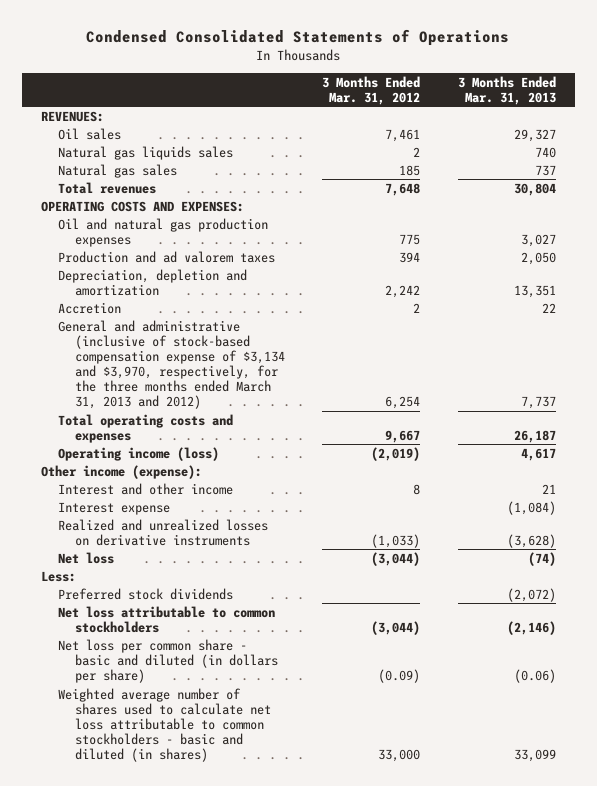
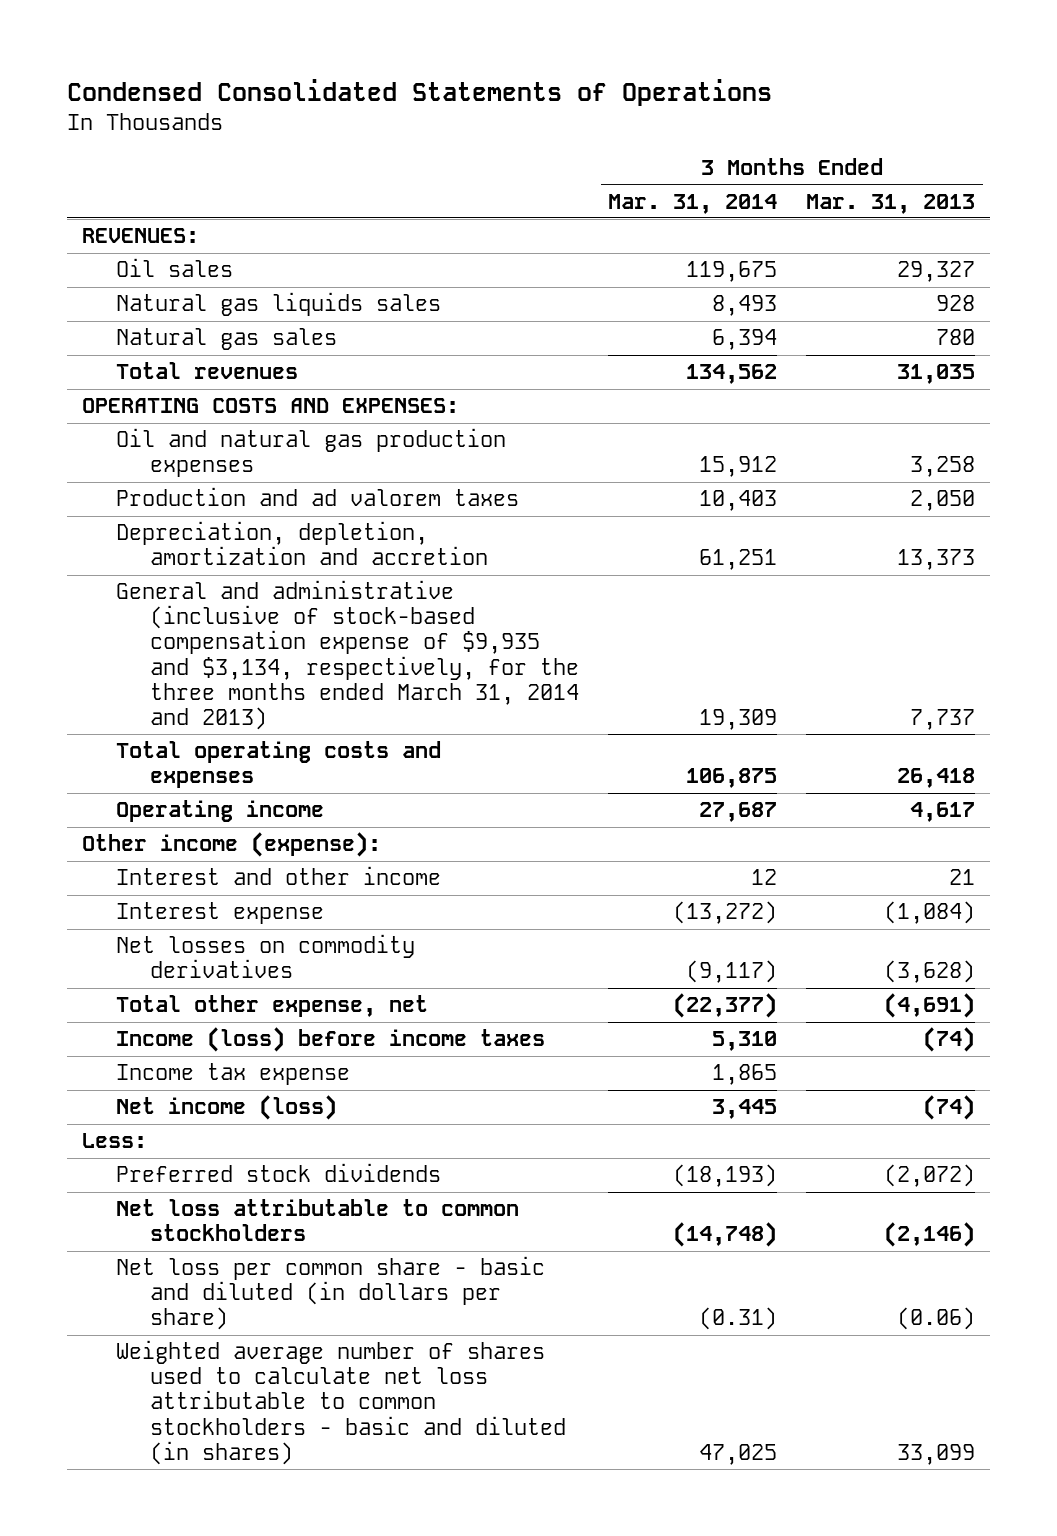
- | 3 Months Ended Mar. 31, 2012 | 3 Months Ended Mar. 31, 2013
+ | 3 Months Ended Mar. 31, 2014 | 3 Months Ended Mar. 31, 2013
- Natural gas liquids sales | 2 | 740
- Natural gas sales | 185 | 737
- Total revenues | 7,648 | 30,804
+ Natural gas liquids sales | 8,493 | 928
+ Natural gas sales | 6,394 | 780
+ Total revenues | 134,562 | 31,035
- Oil and natural gas production expenses | 775 | 3,027
+ Oil and natural gas production expenses | 15,912 | 3,258
- Depreciation, depletion and amortization | 2,242 | 13,351
- Accretion | 2 | 22
- General and administrative (inclusive of stock-based compensation expense of $3,134 and $3,970, respectively, for the three months ended March 31, 2013 and 2012) | 6,254 | 7,737
- Total operating costs and expenses | 9,667 | 26,187
- Operating income (loss) | (2,019) | 4,617
+ Depreciation, depletion, amortization and accretion | 61,251 | 13,373
+ General and administrative (inclusive of stock-based compensation expense of $9,935 and $3,134, respectively, for the three months ended March 31, 2014 and 2013) | 19,309 | 7,737
+ Total operating costs and expenses | 106,875 | 26,418
+ Operating income | 27,687 | 4,617
- Realized and unrealized losses on derivative instruments | (1,033) | (3,628)
- Net loss | (3,044) | (74)
+ Net losses on commodity derivatives | (9,117) | (3,628)
+ Total other expense, net | (22,377) | (4,691)
+ Income (loss) before income taxes | 5,310 | (74)
+ Income tax expense | 1,865 |
+ Net income (loss) | 3,445 | (74)

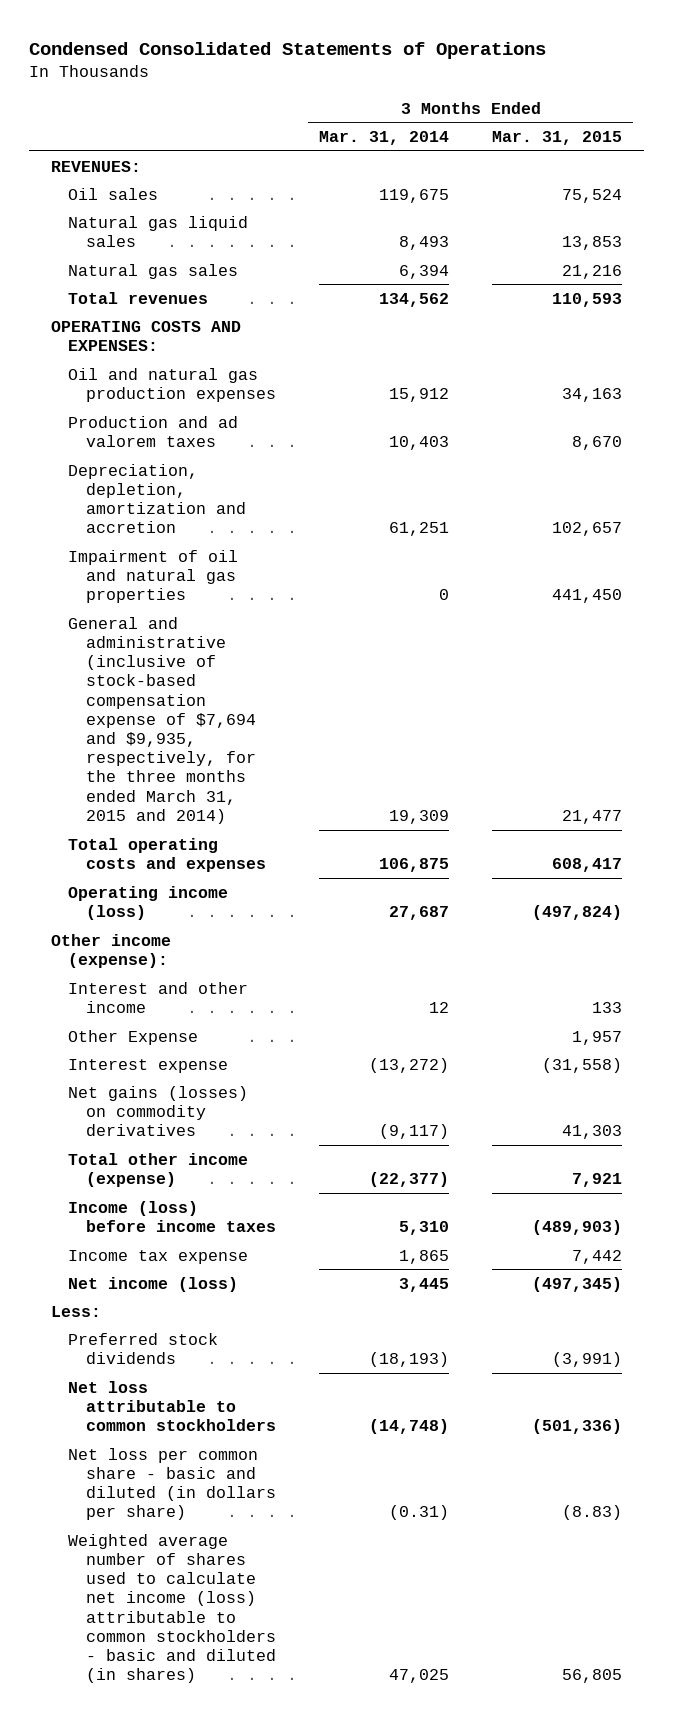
- | 3 Months Ended Mar. 31, 2014 | 3 Months Ended Mar. 31, 2013
+ | 3 Months Ended Mar. 31, 2014 | 3 Months Ended Mar. 31, 2015
- Natural gas liquids sales | 8,493 | 928
+ Natural gas liquid sales | 8,493 | 13,853
- General and administrative (inclusive of stock-based compensation expense of $9,935 and $3,134, respectively, for the three months ended March 31, 2014 and 2013) | 19,309 | 7,737
+ Impairment of oil and natural gas properties | 0 | 441,450
+ General and administrative (inclusive of stock-based compensation expense of $7,694 and $9,935, respectively, for the three months ended March 31, 2015 and 2014) | 19,309 | 21,477
- Operating income | 27,687 | 4,617
+ Operating income (loss) | 27,687 | (497,824)
+ Other Expense | | 1,957
- Net losses on commodity derivatives | (9,117) | (3,628)
- Total other expense, net | (22,377) | (4,691)
+ Net gains (losses) on commodity derivatives | (9,117) | 41,303
+ Total other income (expense) | (22,377) | 7,921
- Weighted average number of shares used to calculate net loss attributable to common stockholders - basic and diluted (in shares) | 47,025 | 33,099
+ Weighted average number of shares used to calculate net income (loss) attributable to common stockholders - basic and diluted (in shares) | 47,025 | 56,805

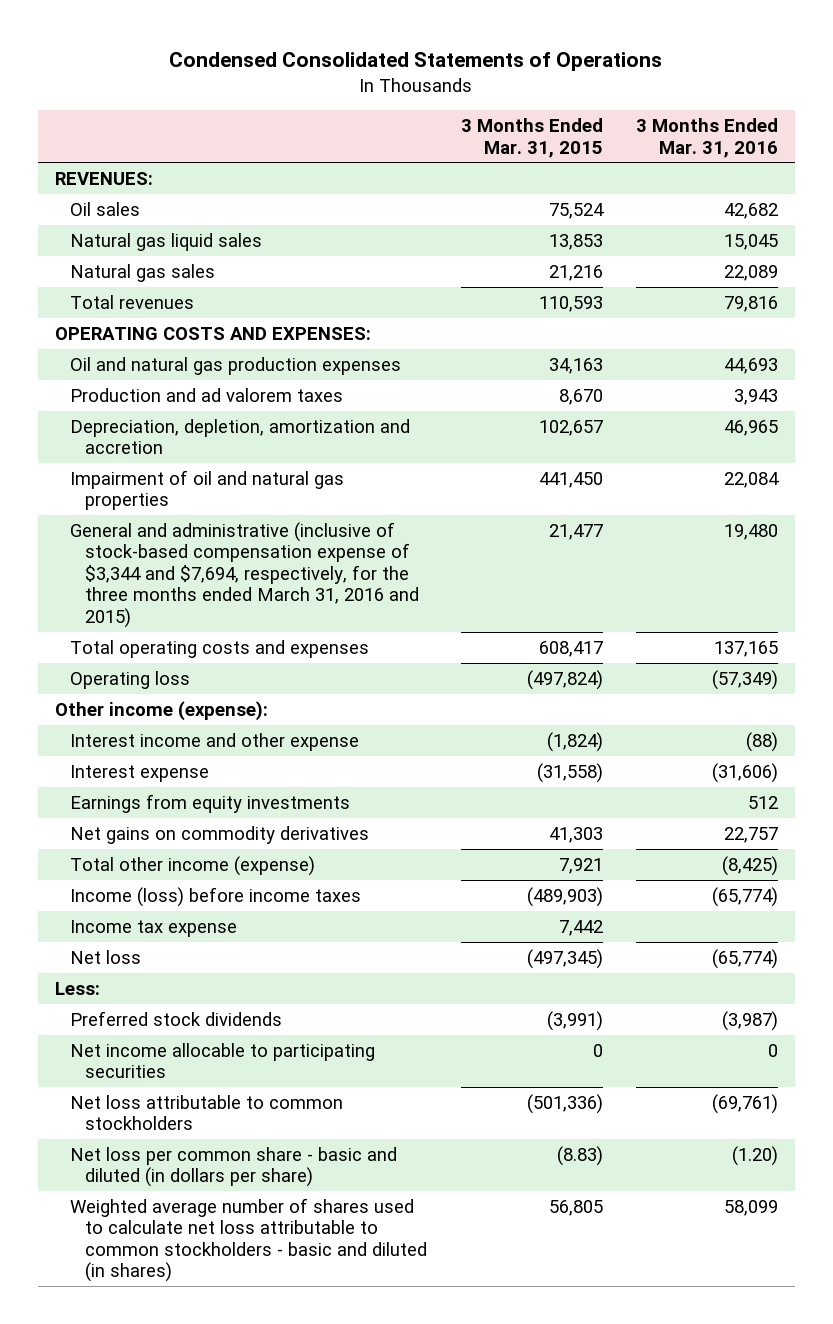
- | 3 Months Ended Mar. 31, 2014 | 3 Months Ended Mar. 31, 2015
+ | 3 Months Ended Mar. 31, 2015 | 3 Months Ended Mar. 31, 2016
- General and administrative (inclusive of stock-based compensation expense of $7,694 and $9,935, respectively, for the three months ended March 31, 2015 and 2014) | 19,309 | 21,477
+ General and administrative (inclusive of stock-based compensation expense of $3,344 and $7,694, respectively, for the three months ended March 31, 2016 and 2015) | 21,477 | 19,480
- Operating income (loss) | 27,687 | (497,824)
+ Operating loss | (497,824) | (57,349)
- Interest and other income | 12 | 133
- Other Expense | | 1,957
+ Interest income and other expense | (1,824) | (88)
- Net gains (losses) on commodity derivatives | (9,117) | 41,303
+ Earnings from equity investments | | 512
+ Net gains on commodity derivatives | 41,303 | 22,757
- Net income (loss) | 3,445 | (497,345)
+ Net loss | (497,345) | (65,774)
+ Net income allocable to participating securities | 0 | 0
- Weighted average number of shares used to calculate net income (loss) attributable to common stockholders - basic and diluted (in shares) | 47,025 | 56,805
+ Weighted average number of shares used to calculate net loss attributable to common stockholders - basic and diluted (in shares) | 56,805 | 58,099

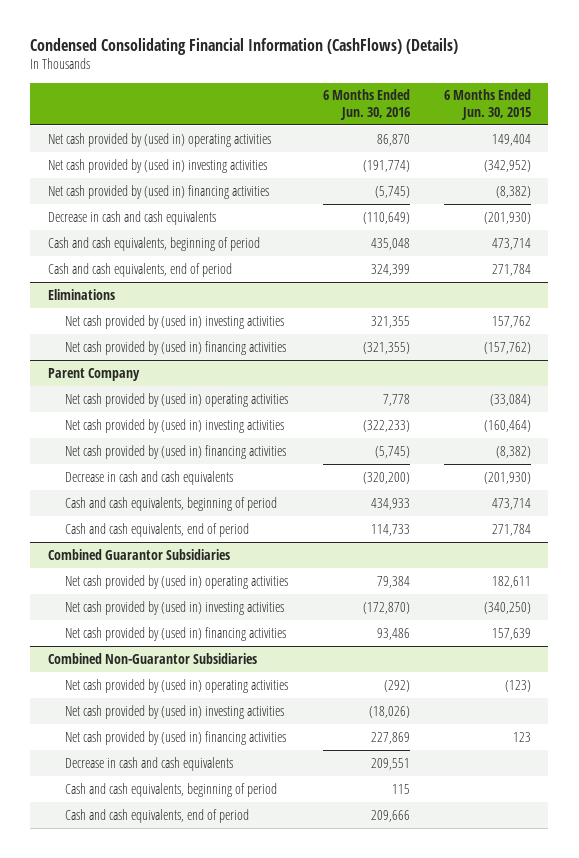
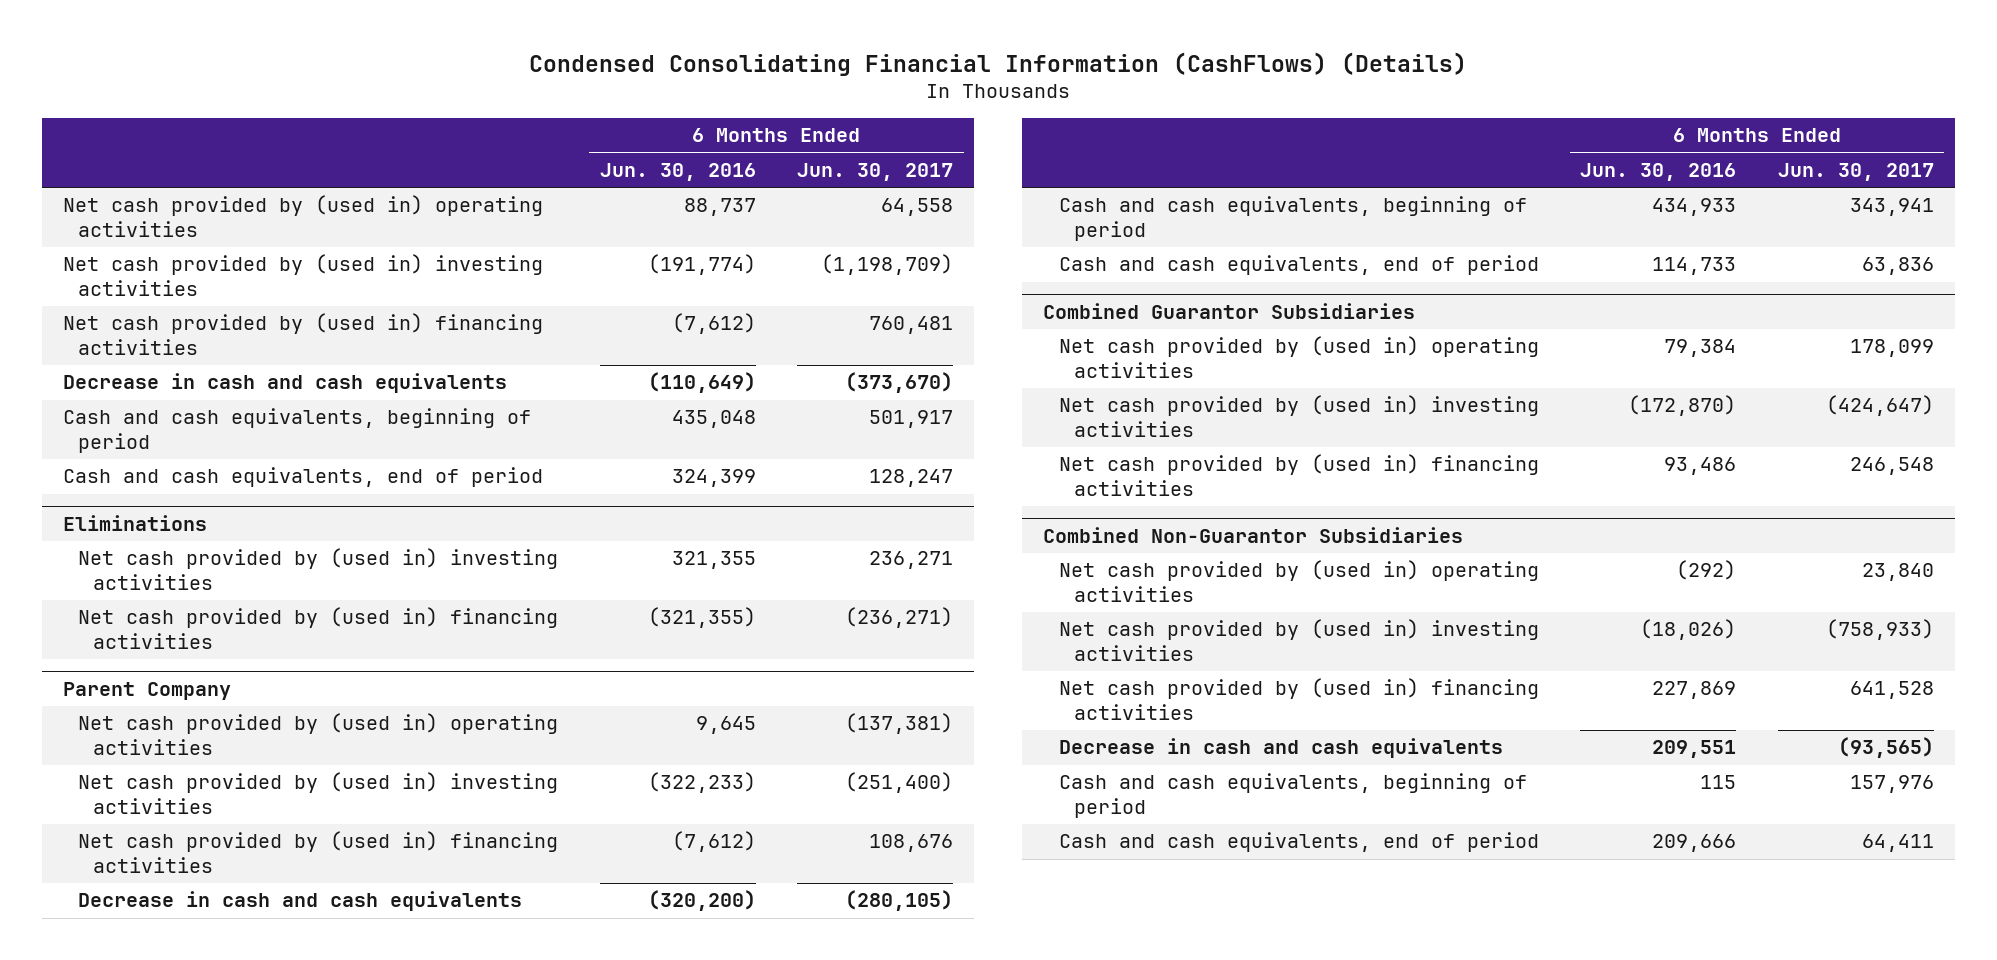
- | 6 Months Ended Jun. 30, 2016 | 6 Months Ended Jun. 30, 2015
+ | 6 Months Ended Jun. 30, 2016 | 6 Months Ended Jun. 30, 2017
- Net cash provided by (used in) operating activities | 86,870 | 149,404
+ Net cash provided by (used in) operating activities | 88,737 | 64,558
- Net cash provided by (used in) financing activities | (5,745) | (8,382)
+ Net cash provided by (used in) financing activities | (7,612) | 760,481
@ Parent Company
- Net cash provided by (used in) operating activities | 7,778 | (33,084)
+ Net cash provided by (used in) operating activities | 9,645 | (137,381)
- Net cash provided by (used in) financing activities | (5,745) | (8,382)
+ Net cash provided by (used in) financing activities | (7,612) | 108,676

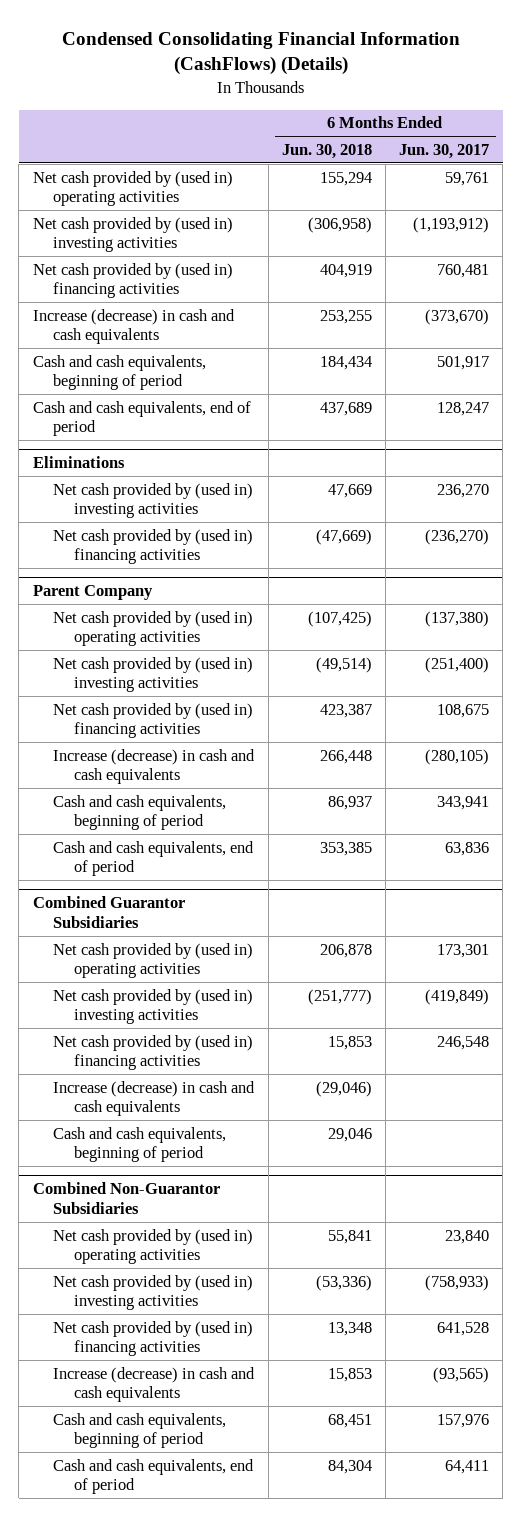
- | 6 Months Ended Jun. 30, 2016 | 6 Months Ended Jun. 30, 2017
+ | 6 Months Ended Jun. 30, 2018 | 6 Months Ended Jun. 30, 2017
- Net cash provided by (used in) operating activities | 88,737 | 64,558
- Net cash provided by (used in) investing activities | (191,774) | (1,198,709)
+ Net cash provided by (used in) operating activities | 155,294 | 59,761
+ Net cash provided by (used in) investing activities | (306,958) | (1,193,912)
- Decrease in cash and cash equivalents | (110,649) | (373,670)
+ Increase (decrease) in cash and cash equivalents | 253,255 | (373,670)
@ Eliminations
- Net cash provided by (used in) investing activities | 321,355 | 236,271
- Net cash provided by (used in) financing activities | (321,355) | (236,271)
+ Net cash provided by (used in) investing activities | 47,669 | 236,270
+ Net cash provided by (used in) financing activities | (47,669) | (236,270)
@ Parent Company
- Net cash provided by (used in) operating activities | 9,645 | (137,381)
+ Net cash provided by (used in) operating activities | (107,425) | (137,380)
- Net cash provided by (used in) financing activities | (7,612) | 108,676
- Decrease in cash and cash equivalents | (320,200) | (280,105)
+ Net cash provided by (used in) financing activities | 423,387 | 108,675
+ Increase (decrease) in cash and cash equivalents | 266,448 | (280,105)
@ Combined Guarantor Subsidiaries
- Net cash provided by (used in) operating activities | 79,384 | 178,099
- Net cash provided by (used in) investing activities | (172,870) | (424,647)
+ Net cash provided by (used in) operating activities | 206,878 | 173,301
+ Net cash provided by (used in) investing activities | (251,777) | (419,849)
+ Increase (decrease) in cash and cash equivalents | (29,046) |
+ Cash and cash equivalents, beginning of period | 29,046 |
@ Combined Non-Guarantor Subsidiaries
- Decrease in cash and cash equivalents | 209,551 | (93,565)
+ Increase (decrease) in cash and cash equivalents | 15,853 | (93,565)

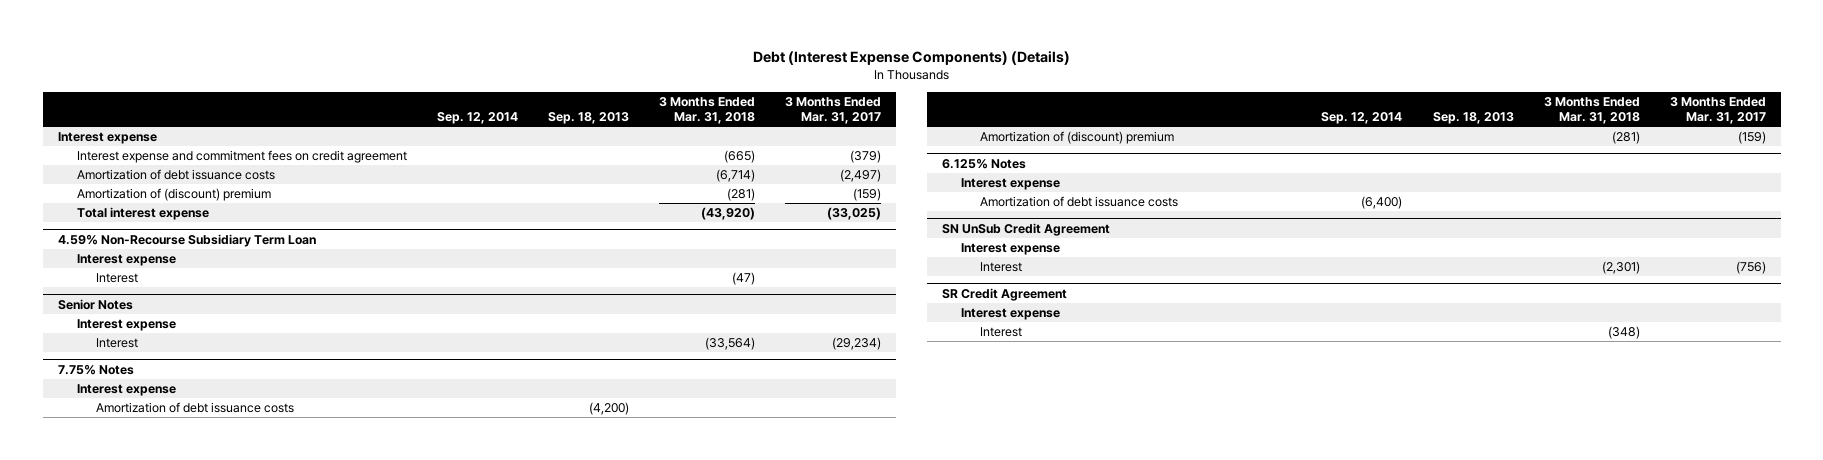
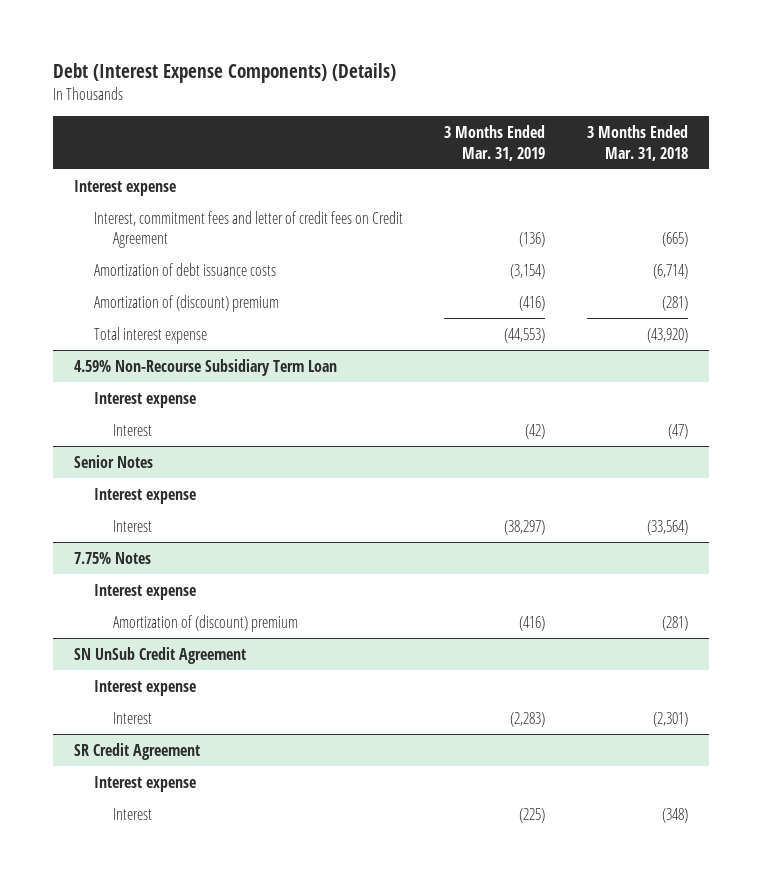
- | Sep. 12, 2014 | Sep. 18, 2013 | 3 Months Ended Mar. 31, 2018 | 3 Months Ended Mar. 31, 2017
+ | 3 Months Ended Mar. 31, 2019 | 3 Months Ended Mar. 31, 2018
- Interest expense and commitment fees on credit agreement | | | (665) | (379)
+ Interest, commitment fees and letter of credit fees on Credit Agreement | (136) | (665)
@ 7.75% Notes
- Amortization of debt issuance costs | | (4,200) | |
- 6.125% Notes
- Interest expense
- Amortization of debt issuance costs | (6,400) | | |

